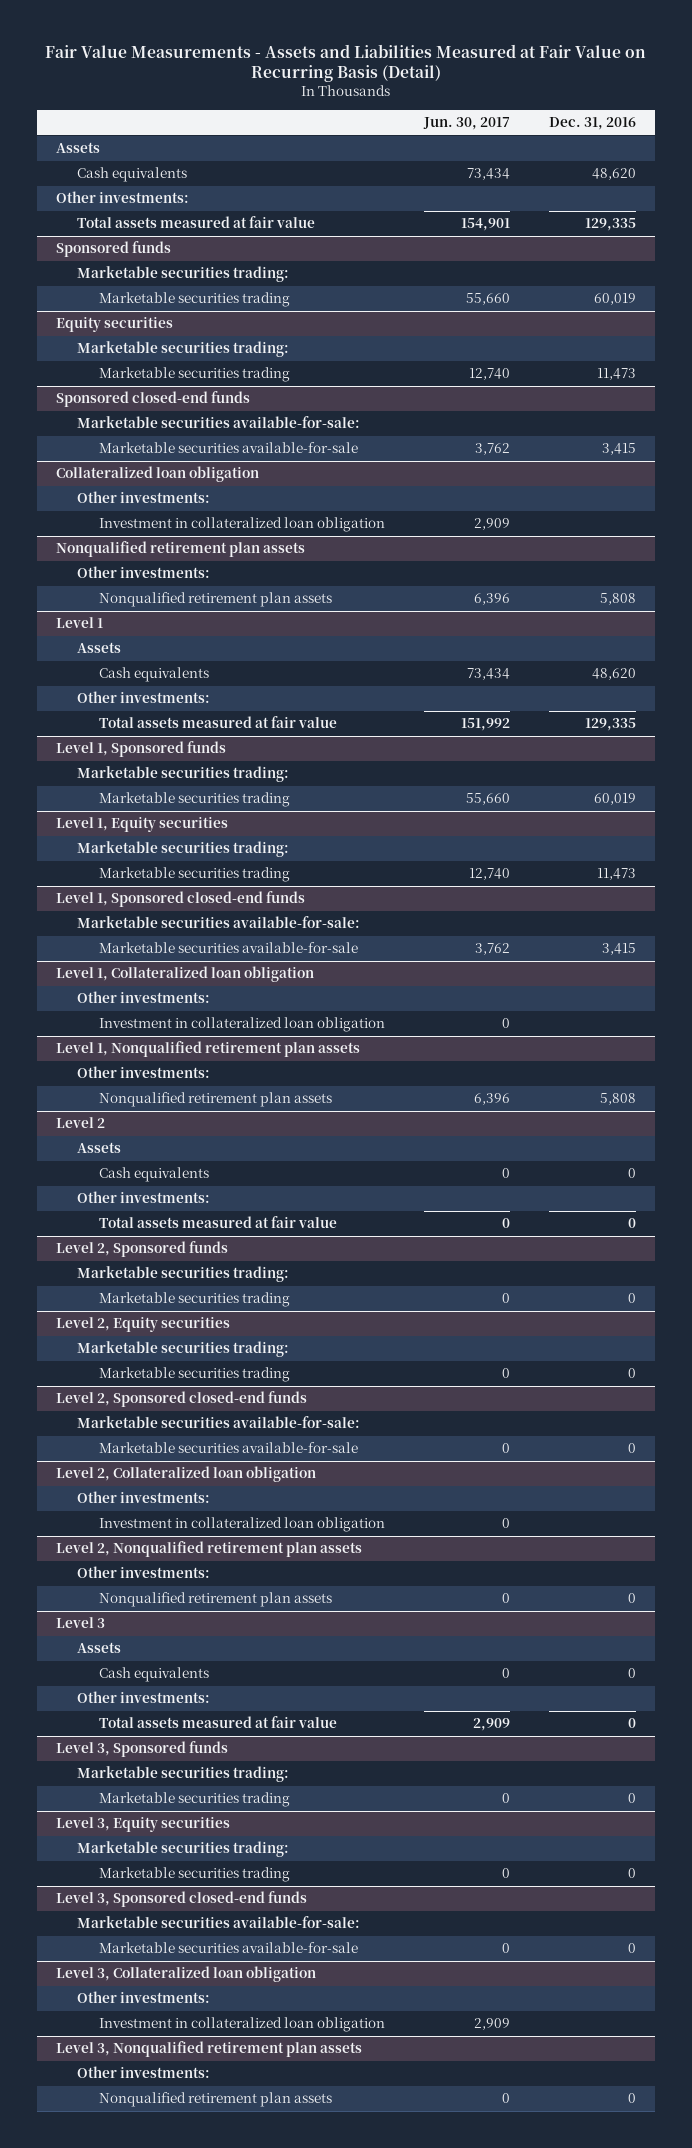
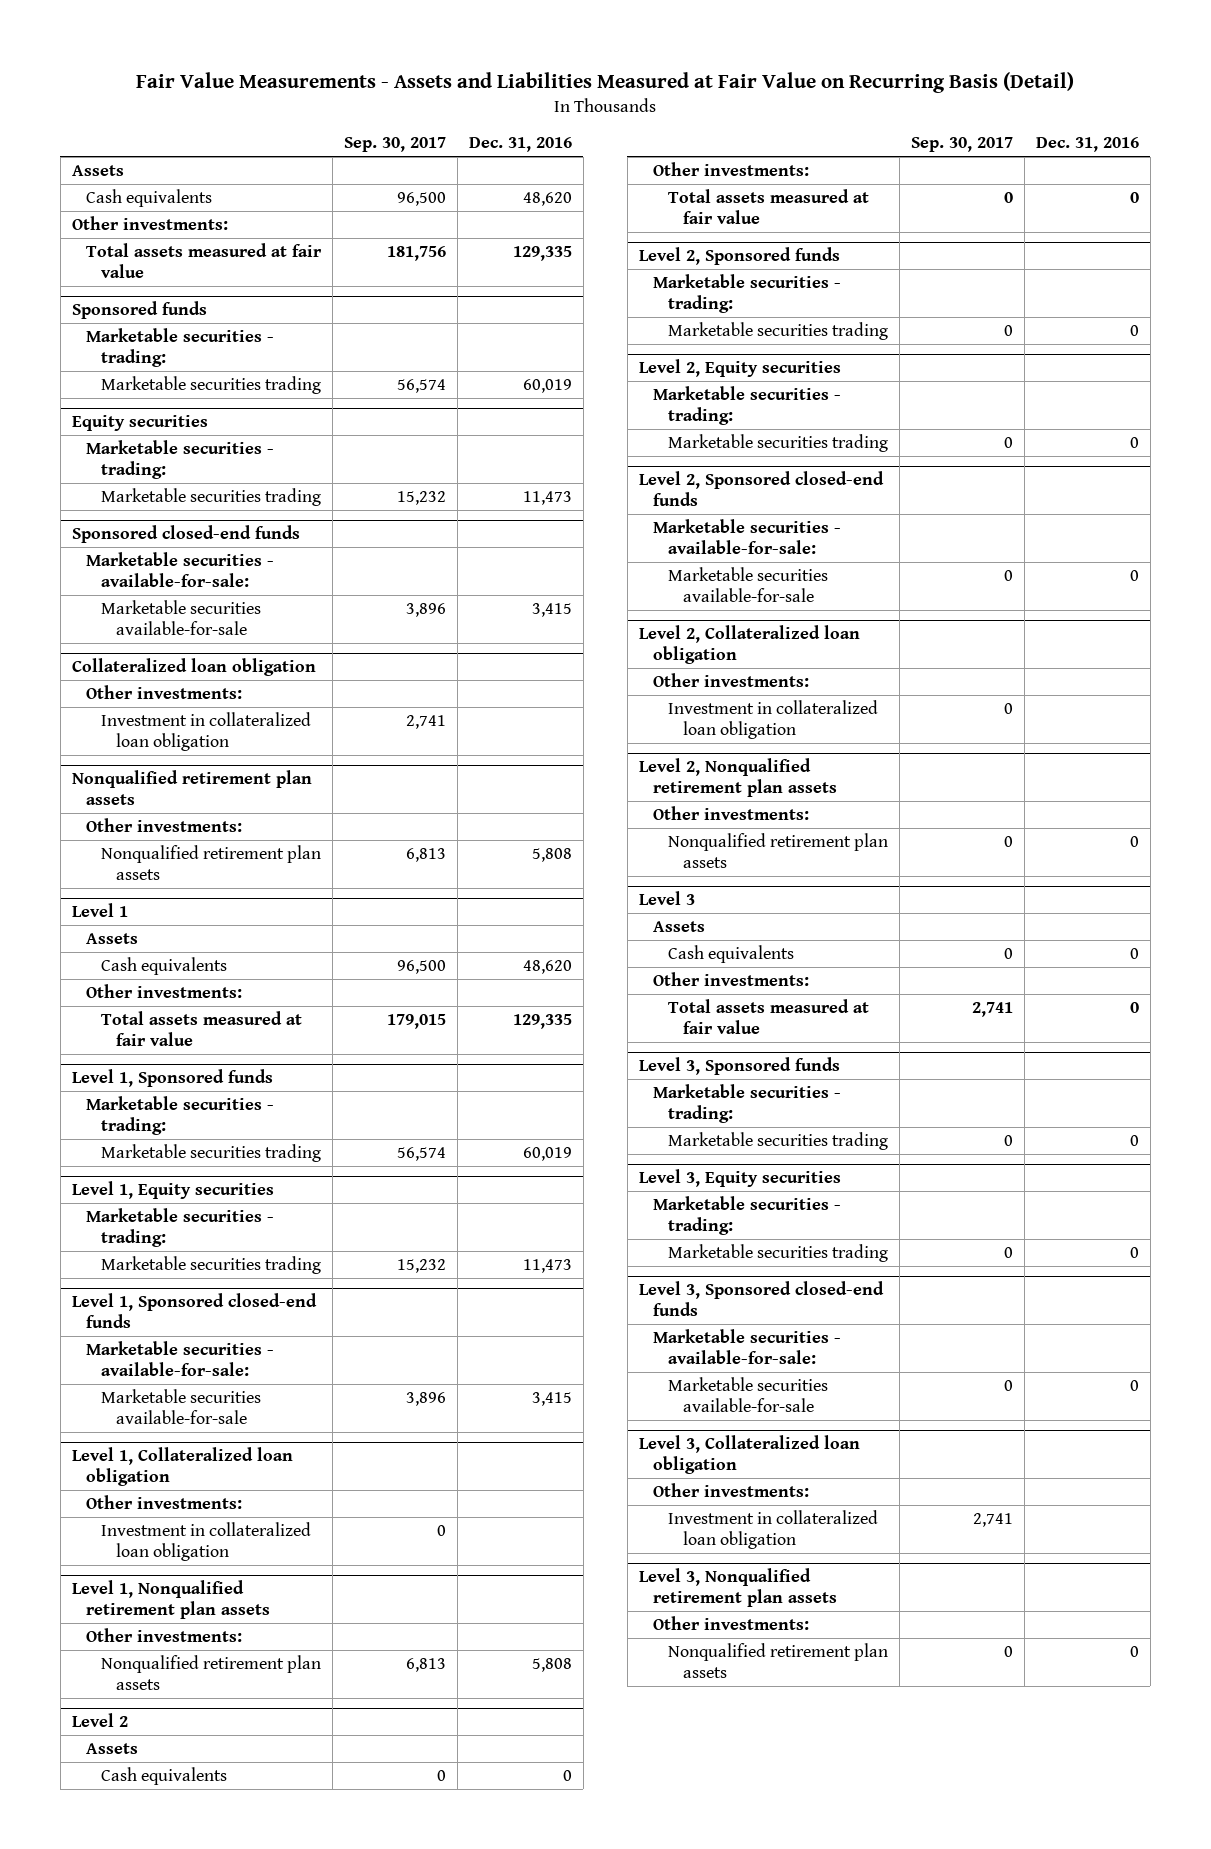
- | Jun. 30, 2017 | Dec. 31, 2016
+ | Sep. 30, 2017 | Dec. 31, 2016
@ Sponsored funds
- Marketable securities trading:
+ Marketable securities - trading:
@ Equity securities
- Marketable securities trading:
+ Marketable securities - trading:
@ Sponsored closed-end funds
- Marketable securities available-for-sale:
+ Marketable securities - available-for-sale:
@ Level 1, Sponsored funds
- Marketable securities trading:
+ Marketable securities - trading:
@ Level 1, Equity securities
- Marketable securities trading:
+ Marketable securities - trading:
@ Level 1, Sponsored closed-end funds
- Marketable securities available-for-sale:
+ Marketable securities - available-for-sale:
@ Level 2, Sponsored funds
- Marketable securities trading:
+ Marketable securities - trading:
@ Level 2, Equity securities
- Marketable securities trading:
+ Marketable securities - trading:
@ Level 2, Sponsored closed-end funds
- Marketable securities available-for-sale:
+ Marketable securities - available-for-sale:
@ Level 3, Sponsored funds
- Marketable securities trading:
+ Marketable securities - trading:
@ Level 3, Equity securities
- Marketable securities trading:
+ Marketable securities - trading:
@ Level 3, Sponsored closed-end funds
- Marketable securities available-for-sale:
+ Marketable securities - available-for-sale:

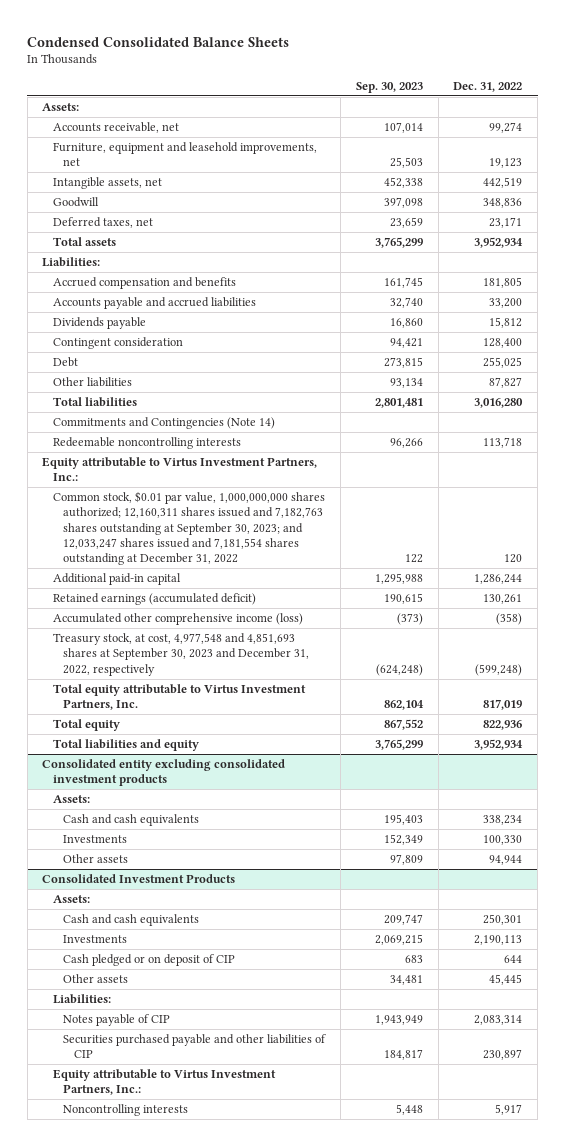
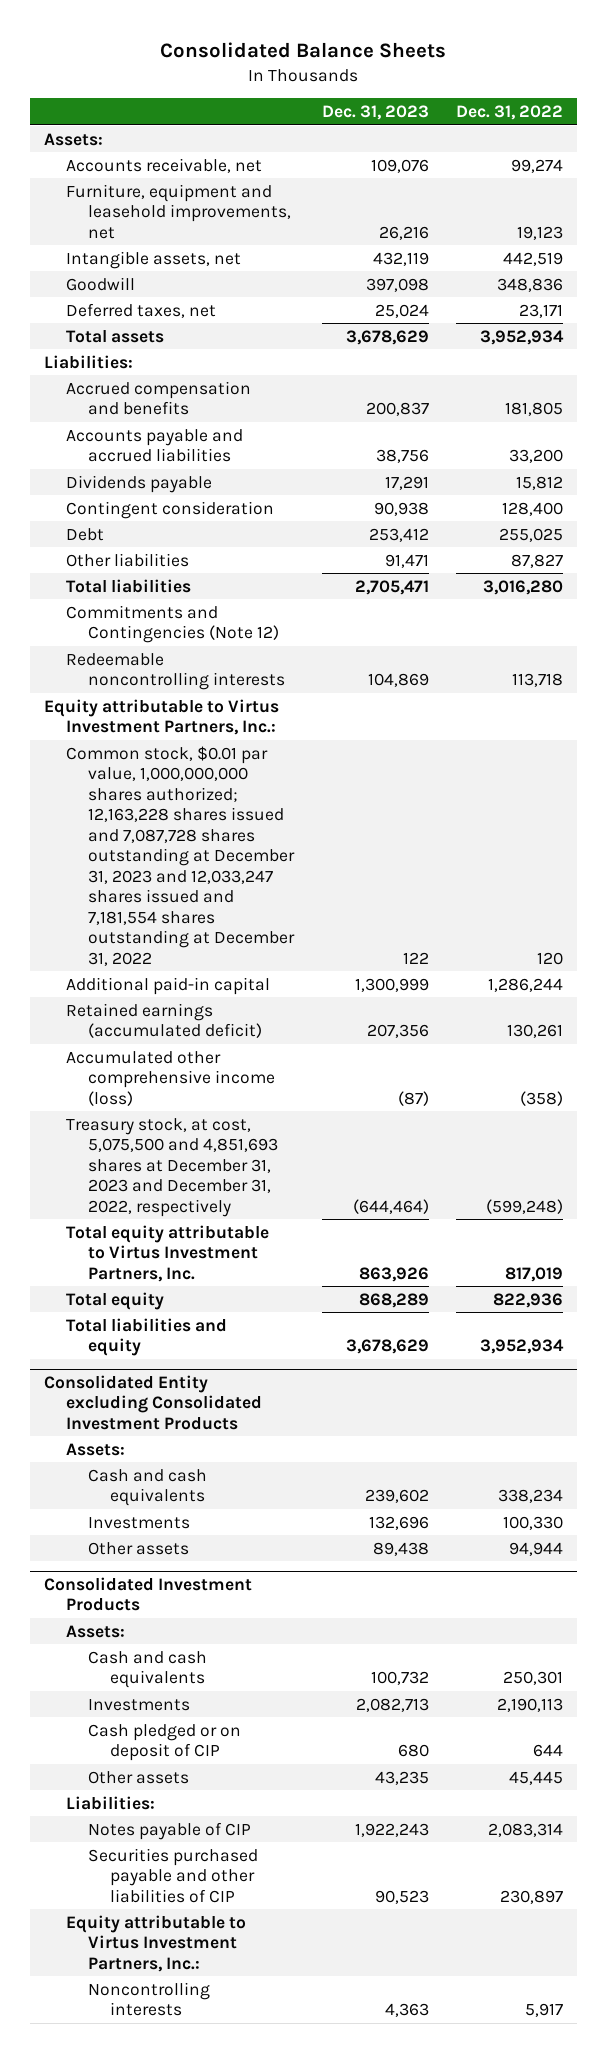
- Condensed Consolidated Balance Sheets
+ Consolidated Balance Sheets
- | Sep. 30, 2023 | Dec. 31, 2022
+ | Dec. 31, 2023 | Dec. 31, 2022
- Commitments and Contingencies (Note 14)
+ Commitments and Contingencies (Note 12)
- Common stock, $0.01 par value, 1,000,000,000 shares authorized; 12,160,311 shares issued and 7,182,763 shares outstanding at September 30, 2023; and 12,033,247 shares issued and 7,181,554 shares outstanding at December 31, 2022 | 122 | 120
+ Common stock, $0.01 par value, 1,000,000,000 shares authorized; 12,163,228 shares issued and 7,087,728 shares outstanding at December 31, 2023 and 12,033,247 shares issued and 7,181,554 shares outstanding at December 31, 2022 | 122 | 120
- Treasury stock, at cost, 4,977,548 and 4,851,693 shares at September 30, 2023 and December 31, 2022, respectively | (624,248) | (599,248)
+ Treasury stock, at cost, 5,075,500 and 4,851,693 shares at December 31, 2023 and December 31, 2022, respectively | (644,464) | (599,248)
- Consolidated entity excluding consolidated investment products
+ Consolidated Entity excluding Consolidated Investment Products

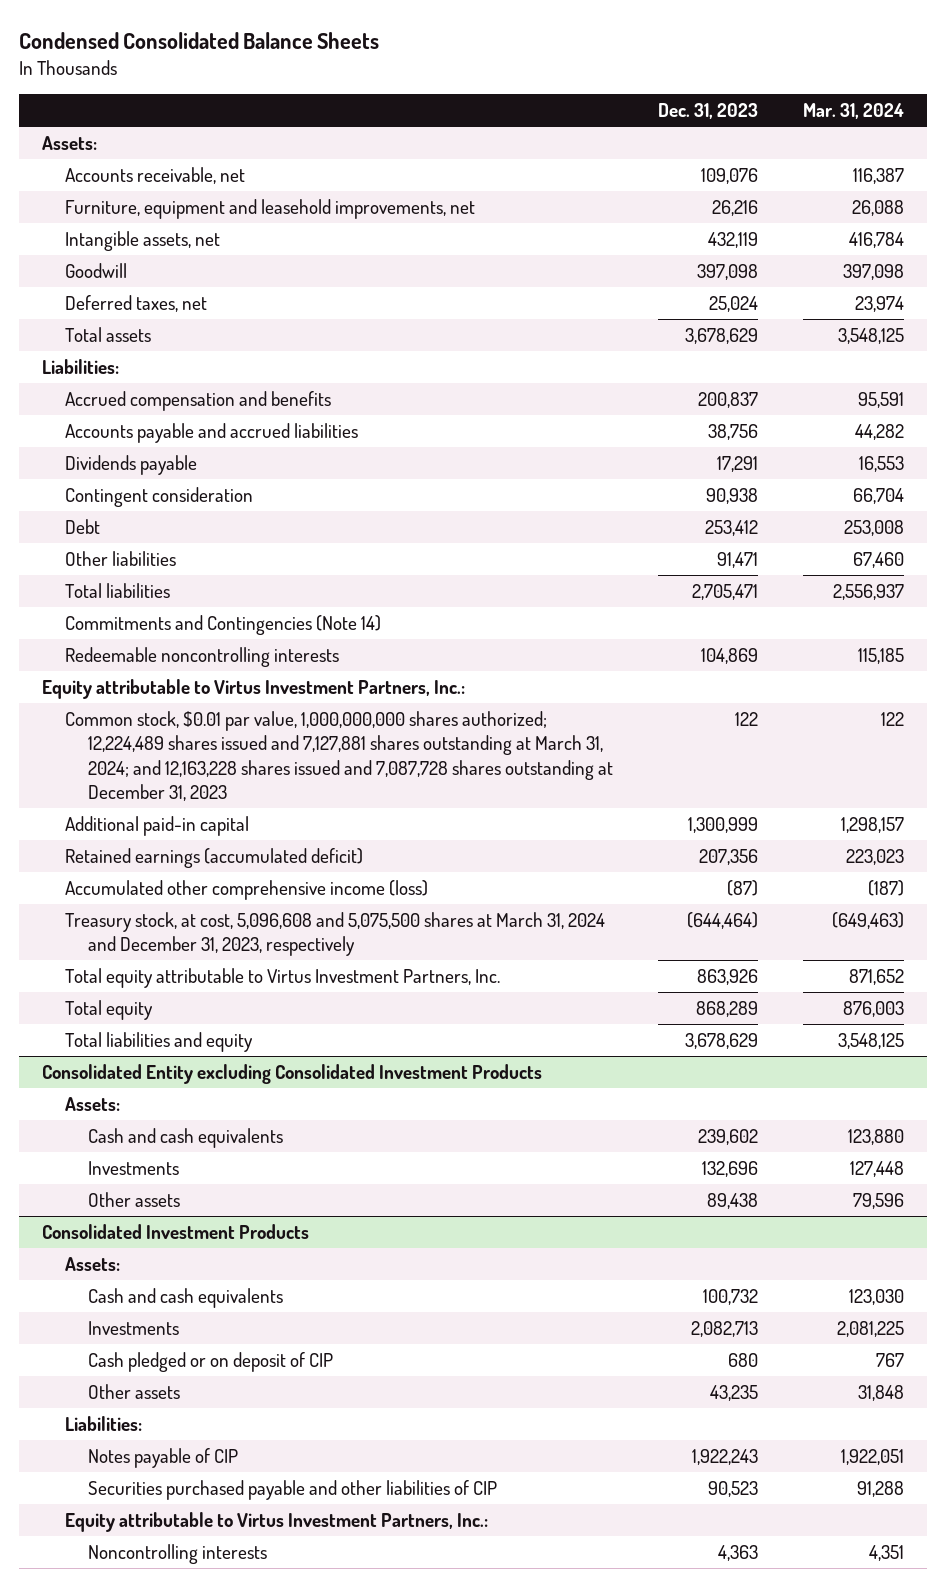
- Consolidated Balance Sheets
+ Condensed Consolidated Balance Sheets
- | Dec. 31, 2023 | Dec. 31, 2022
+ | Dec. 31, 2023 | Mar. 31, 2024
- Commitments and Contingencies (Note 12)
+ Commitments and Contingencies (Note 14)
- Common stock, $0.01 par value, 1,000,000,000 shares authorized; 12,163,228 shares issued and 7,087,728 shares outstanding at December 31, 2023 and 12,033,247 shares issued and 7,181,554 shares outstanding at December 31, 2022 | 122 | 120
+ Common stock, $0.01 par value, 1,000,000,000 shares authorized; 12,224,489 shares issued and 7,127,881 shares outstanding at March 31, 2024; and 12,163,228 shares issued and 7,087,728 shares outstanding at December 31, 2023 | 122 | 122
- Treasury stock, at cost, 5,075,500 and 4,851,693 shares at December 31, 2023 and December 31, 2022, respectively | (644,464) | (599,248)
+ Treasury stock, at cost, 5,096,608 and 5,075,500 shares at March 31, 2024 and December 31, 2023, respectively | (644,464) | (649,463)

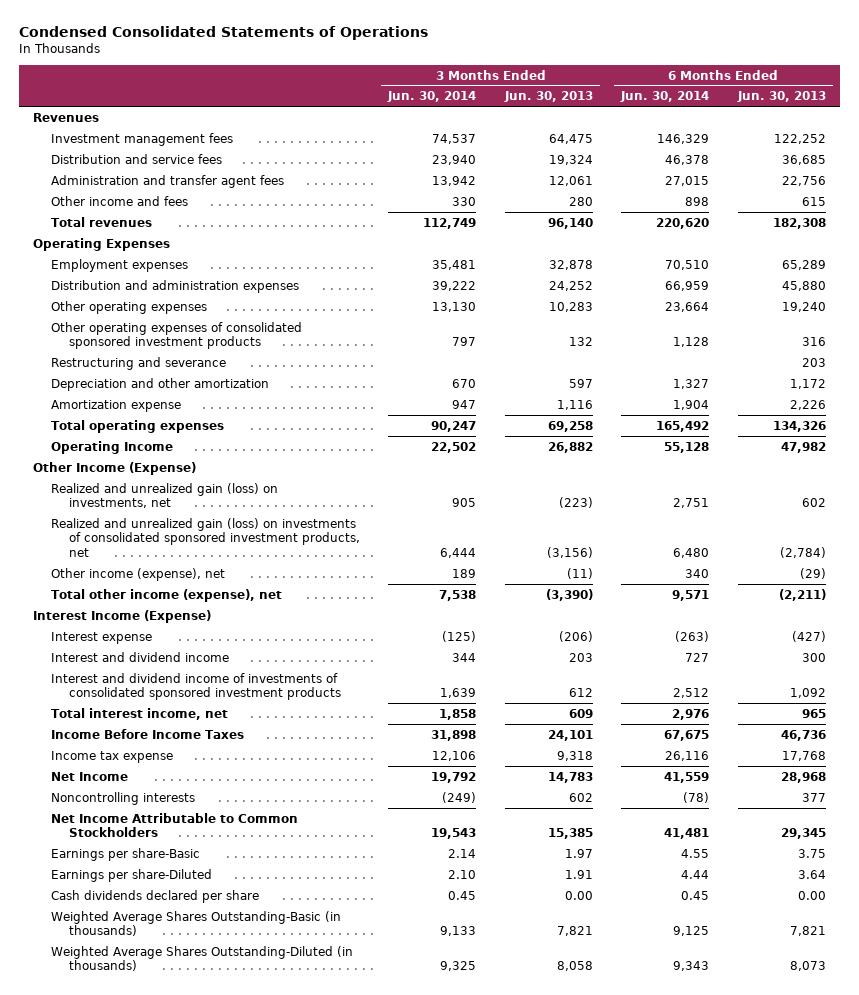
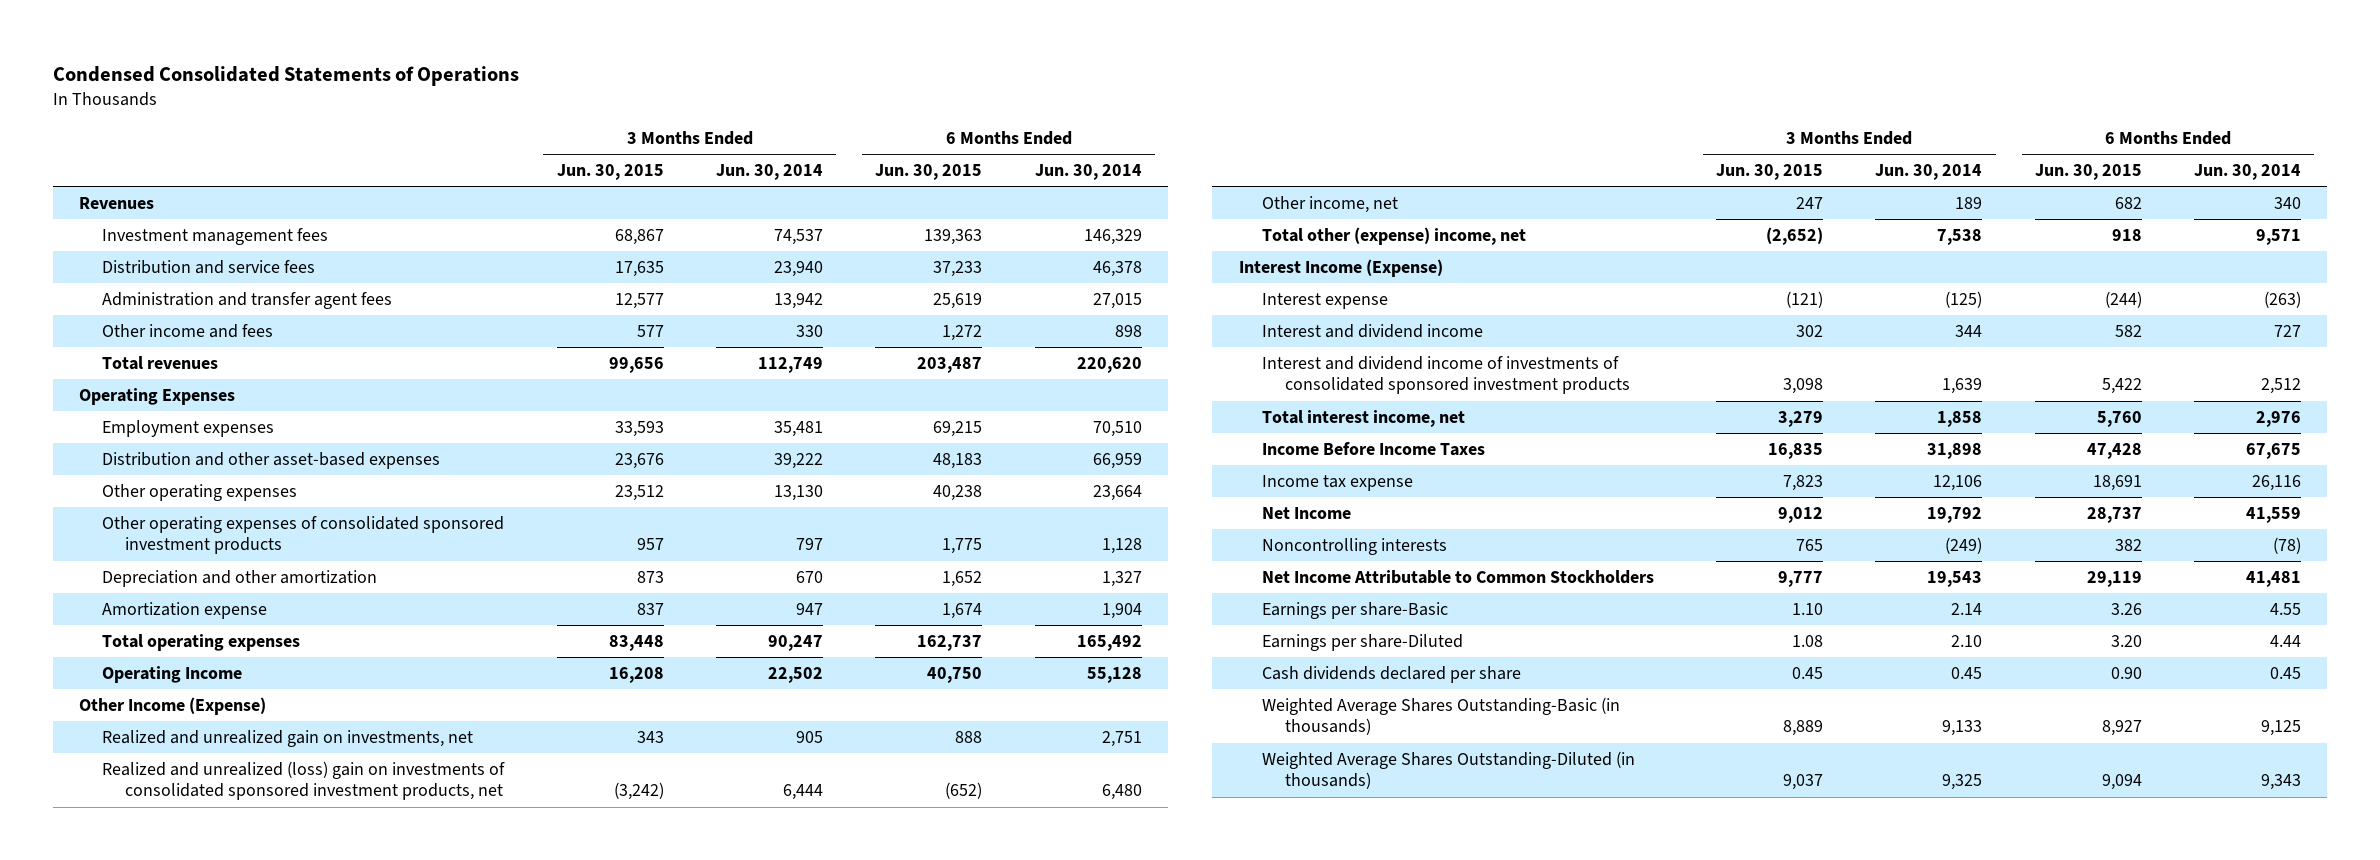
- | 3 Months Ended Jun. 30, 2014 | 3 Months Ended Jun. 30, 2013 | 6 Months Ended Jun. 30, 2014 | 6 Months Ended Jun. 30, 2013
+ | 3 Months Ended Jun. 30, 2015 | 3 Months Ended Jun. 30, 2014 | 6 Months Ended Jun. 30, 2015 | 6 Months Ended Jun. 30, 2014
- Distribution and administration expenses | 39,222 | 24,252 | 66,959 | 45,880
+ Distribution and other asset-based expenses | 23,676 | 39,222 | 48,183 | 66,959
- Restructuring and severance | | | | 203
- Realized and unrealized gain (loss) on investments, net | 905 | (223) | 2,751 | 602
- Realized and unrealized gain (loss) on investments of consolidated sponsored investment products, net | 6,444 | (3,156) | 6,480 | (2,784)
- Other income (expense), net | 189 | (11) | 340 | (29)
- Total other income (expense), net | 7,538 | (3,390) | 9,571 | (2,211)
+ Realized and unrealized gain on investments, net | 343 | 905 | 888 | 2,751
+ Realized and unrealized (loss) gain on investments of consolidated sponsored investment products, net | (3,242) | 6,444 | (652) | 6,480
+ Other income, net | 247 | 189 | 682 | 340
+ Total other (expense) income, net | (2,652) | 7,538 | 918 | 9,571

